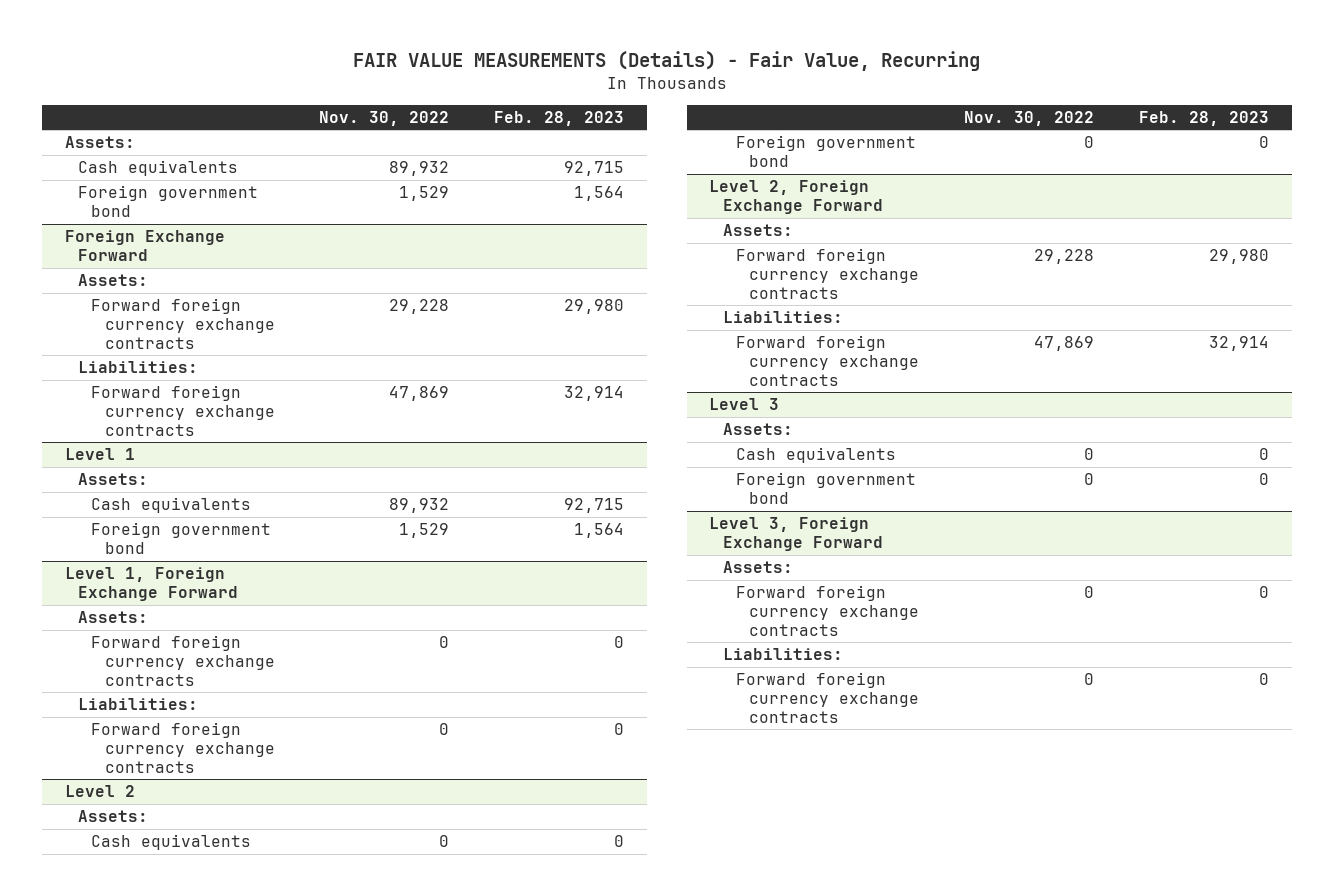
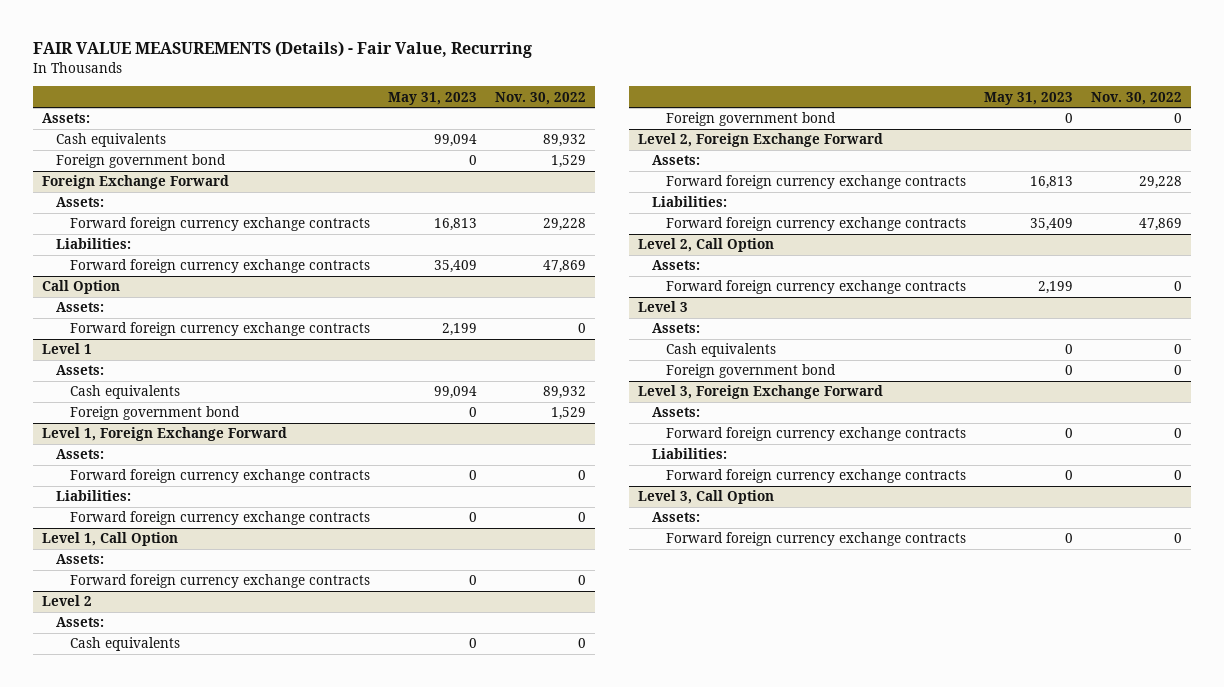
- | Nov. 30, 2022 | Feb. 28, 2023
+ | May 31, 2023 | Nov. 30, 2022
+ Call Option
+ Assets:
+ Forward foreign currency exchange contracts | 2,199 | 0
+ Level 1, Call Option
+ Assets:
+ Forward foreign currency exchange contracts | 0 | 0
+ Level 2, Call Option
+ Assets:
+ Forward foreign currency exchange contracts | 2,199 | 0
+ Level 3, Call Option
+ Assets:
+ Forward foreign currency exchange contracts | 0 | 0

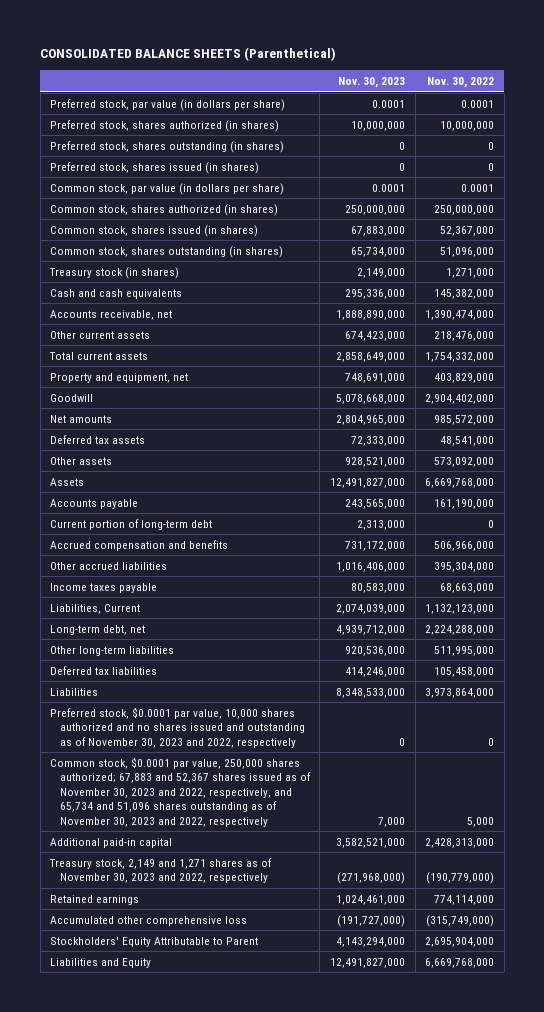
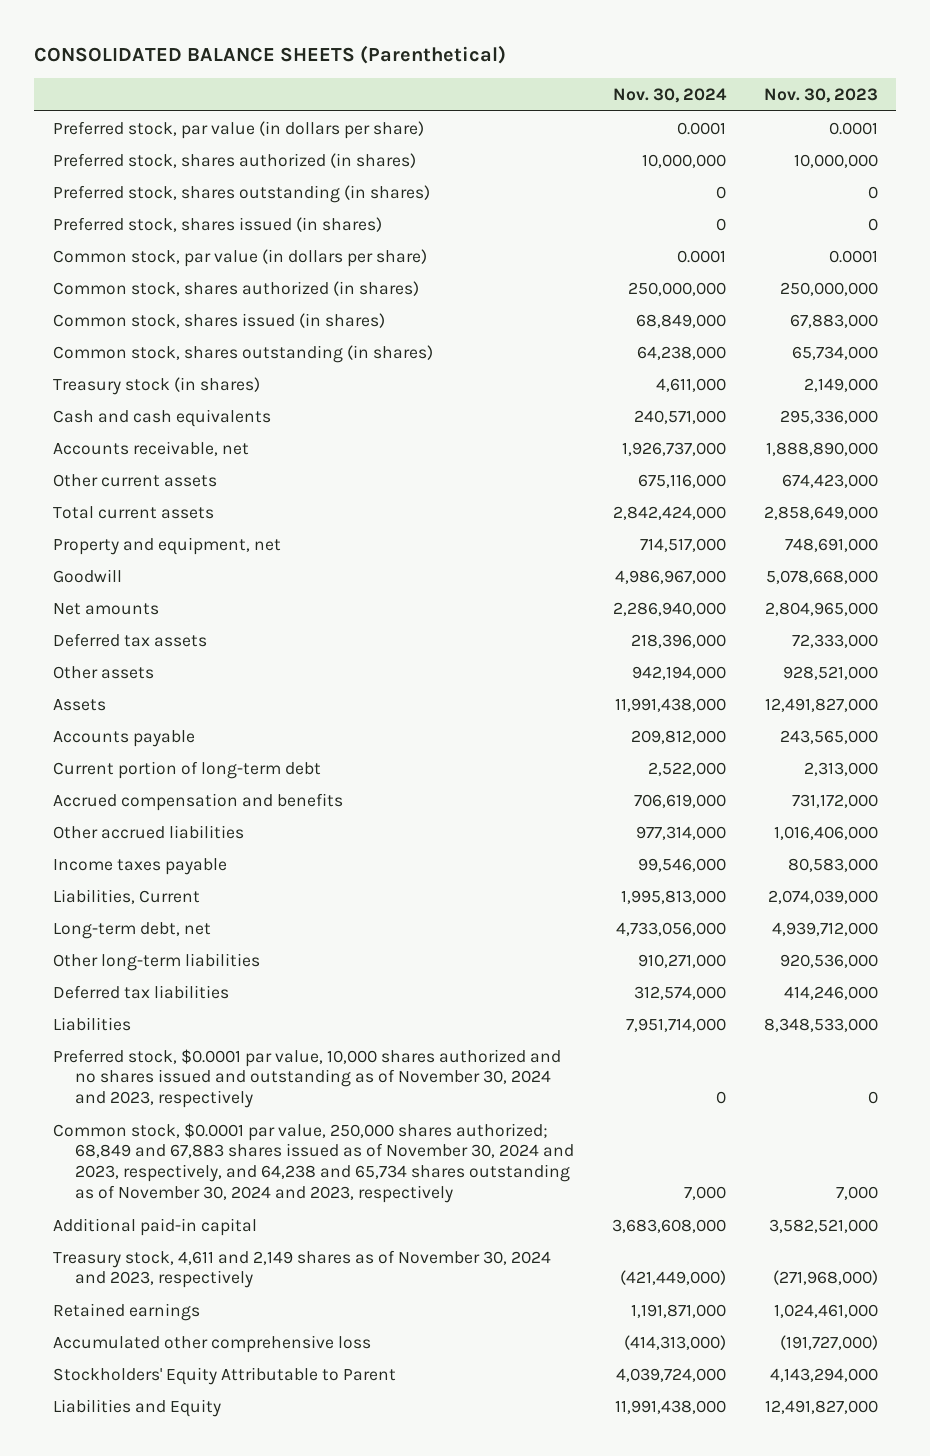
- | Nov. 30, 2023 | Nov. 30, 2022
+ | Nov. 30, 2024 | Nov. 30, 2023
- Preferred stock, $0.0001 par value, 10,000 shares authorized and no shares issued and outstanding as of November 30, 2023 and 2022, respectively | 0 | 0
- Common stock, $0.0001 par value, 250,000 shares authorized; 67,883 and 52,367 shares issued as of November 30, 2023 and 2022, respectively, and 65,734 and 51,096 shares outstanding as of November 30, 2023 and 2022, respectively | 7,000 | 5,000
+ Preferred stock, $0.0001 par value, 10,000 shares authorized and no shares issued and outstanding as of November 30, 2024 and 2023, respectively | 0 | 0
+ Common stock, $0.0001 par value, 250,000 shares authorized; 68,849 and 67,883 shares issued as of November 30, 2024 and 2023, respectively, and 64,238 and 65,734 shares outstanding as of November 30, 2024 and 2023, respectively | 7,000 | 7,000
- Treasury stock, 2,149 and 1,271 shares as of November 30, 2023 and 2022, respectively | (271,968,000) | (190,779,000)
+ Treasury stock, 4,611 and 2,149 shares as of November 30, 2024 and 2023, respectively | (421,449,000) | (271,968,000)

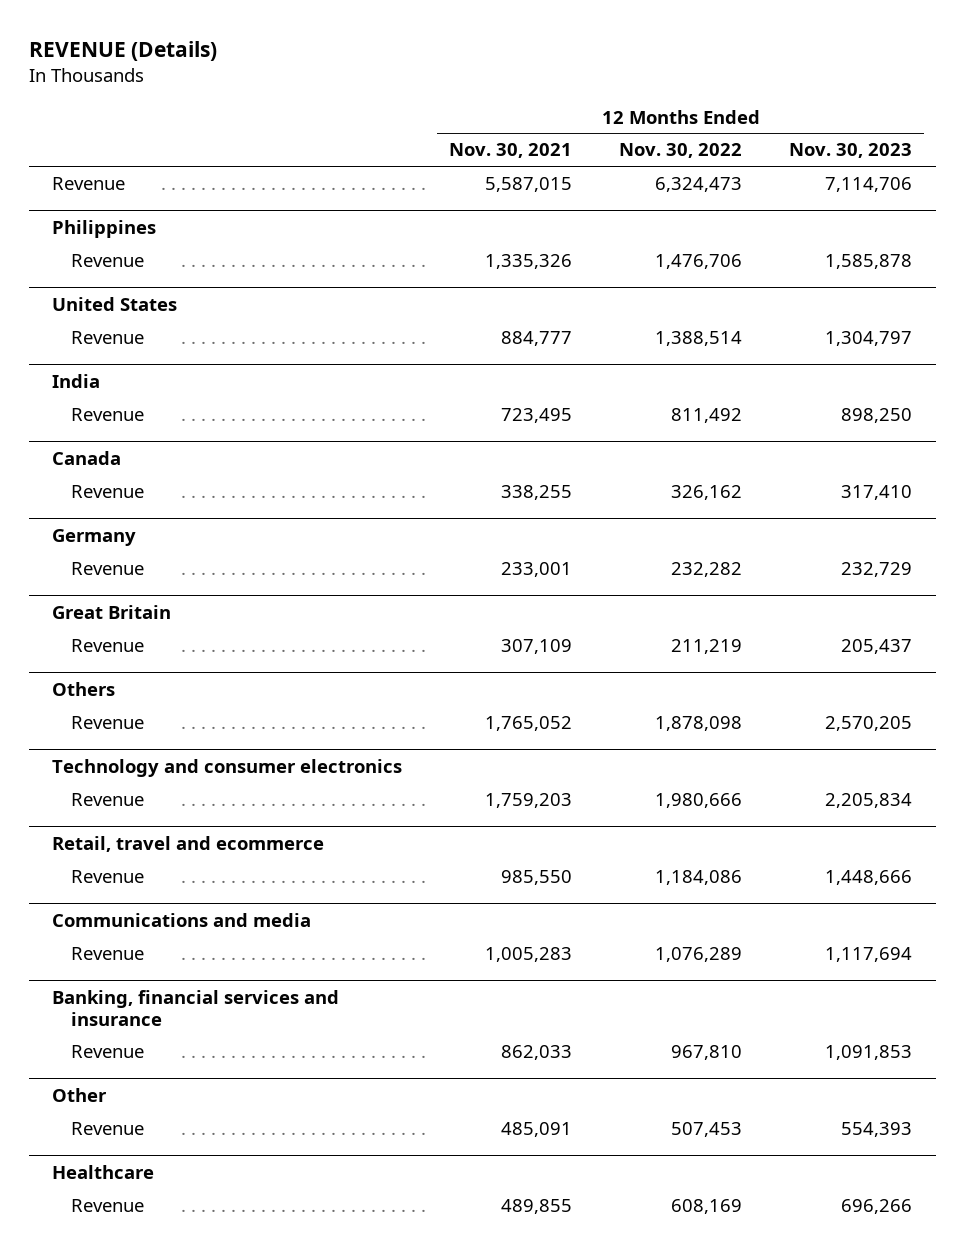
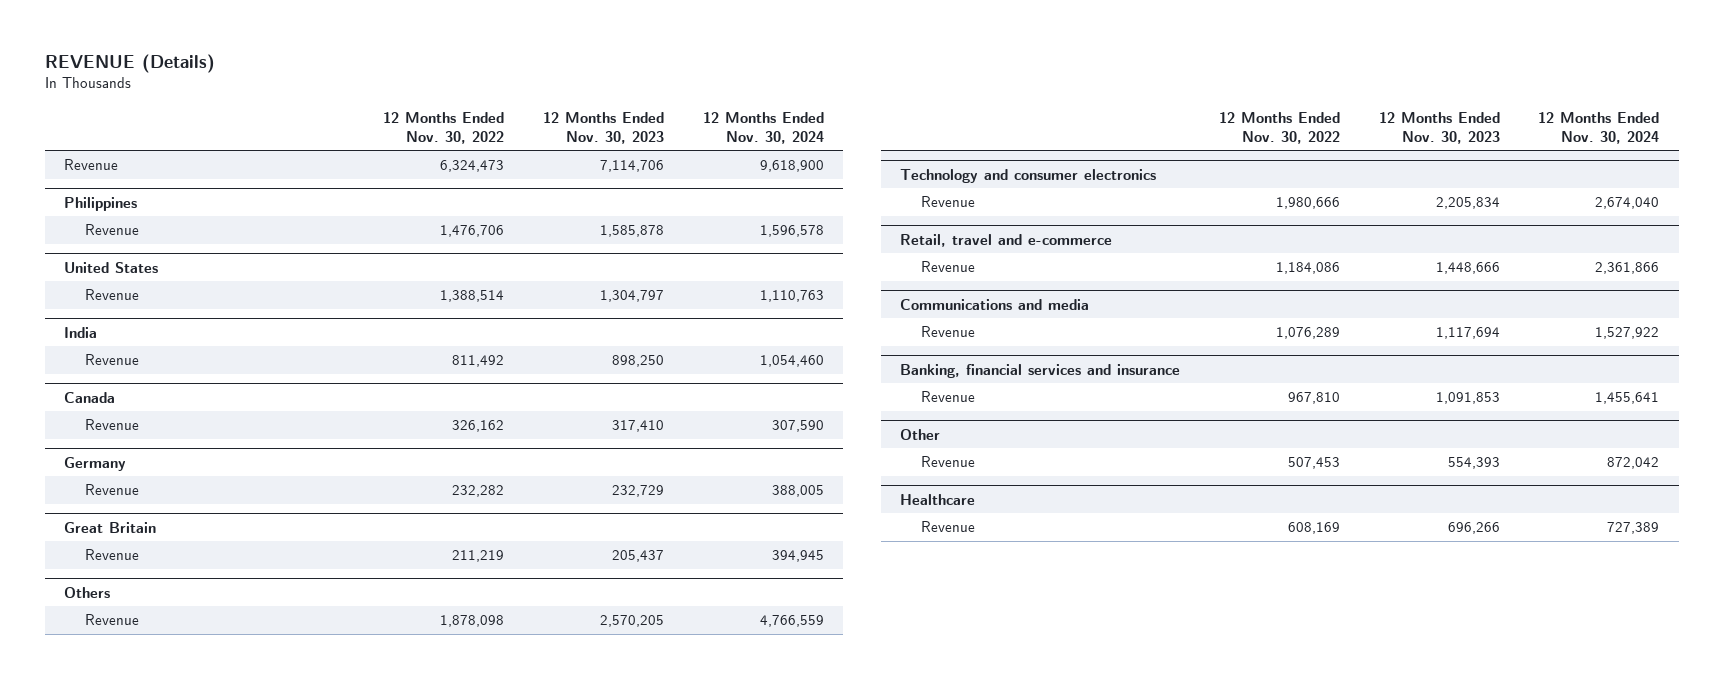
- | 12 Months Ended Nov. 30, 2021 | 12 Months Ended Nov. 30, 2022 | 12 Months Ended Nov. 30, 2023
+ | 12 Months Ended Nov. 30, 2022 | 12 Months Ended Nov. 30, 2023 | 12 Months Ended Nov. 30, 2024
- Retail, travel and ecommerce
+ Retail, travel and e-commerce

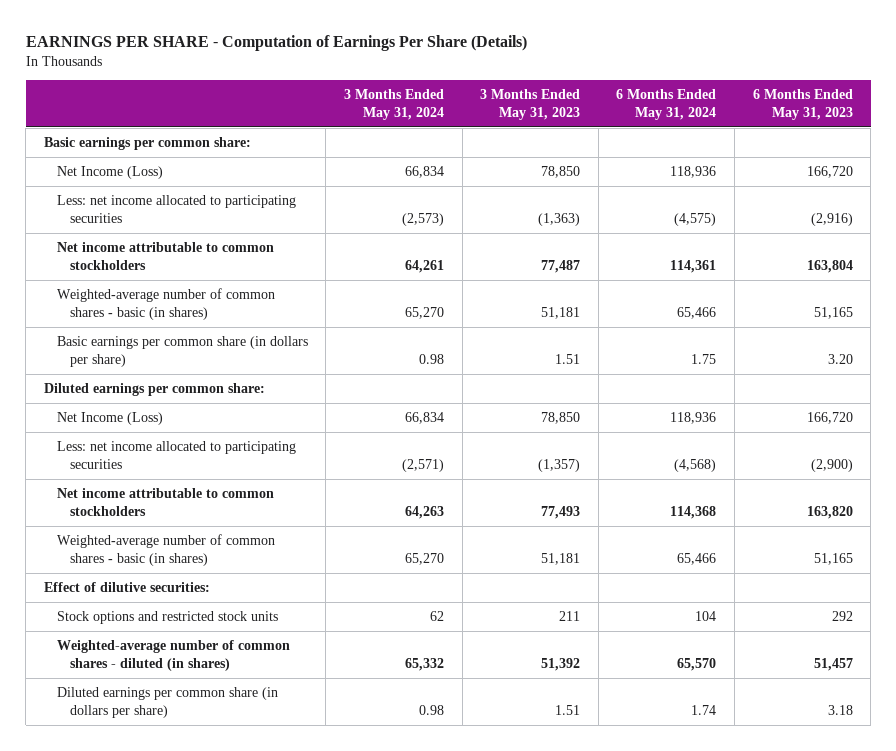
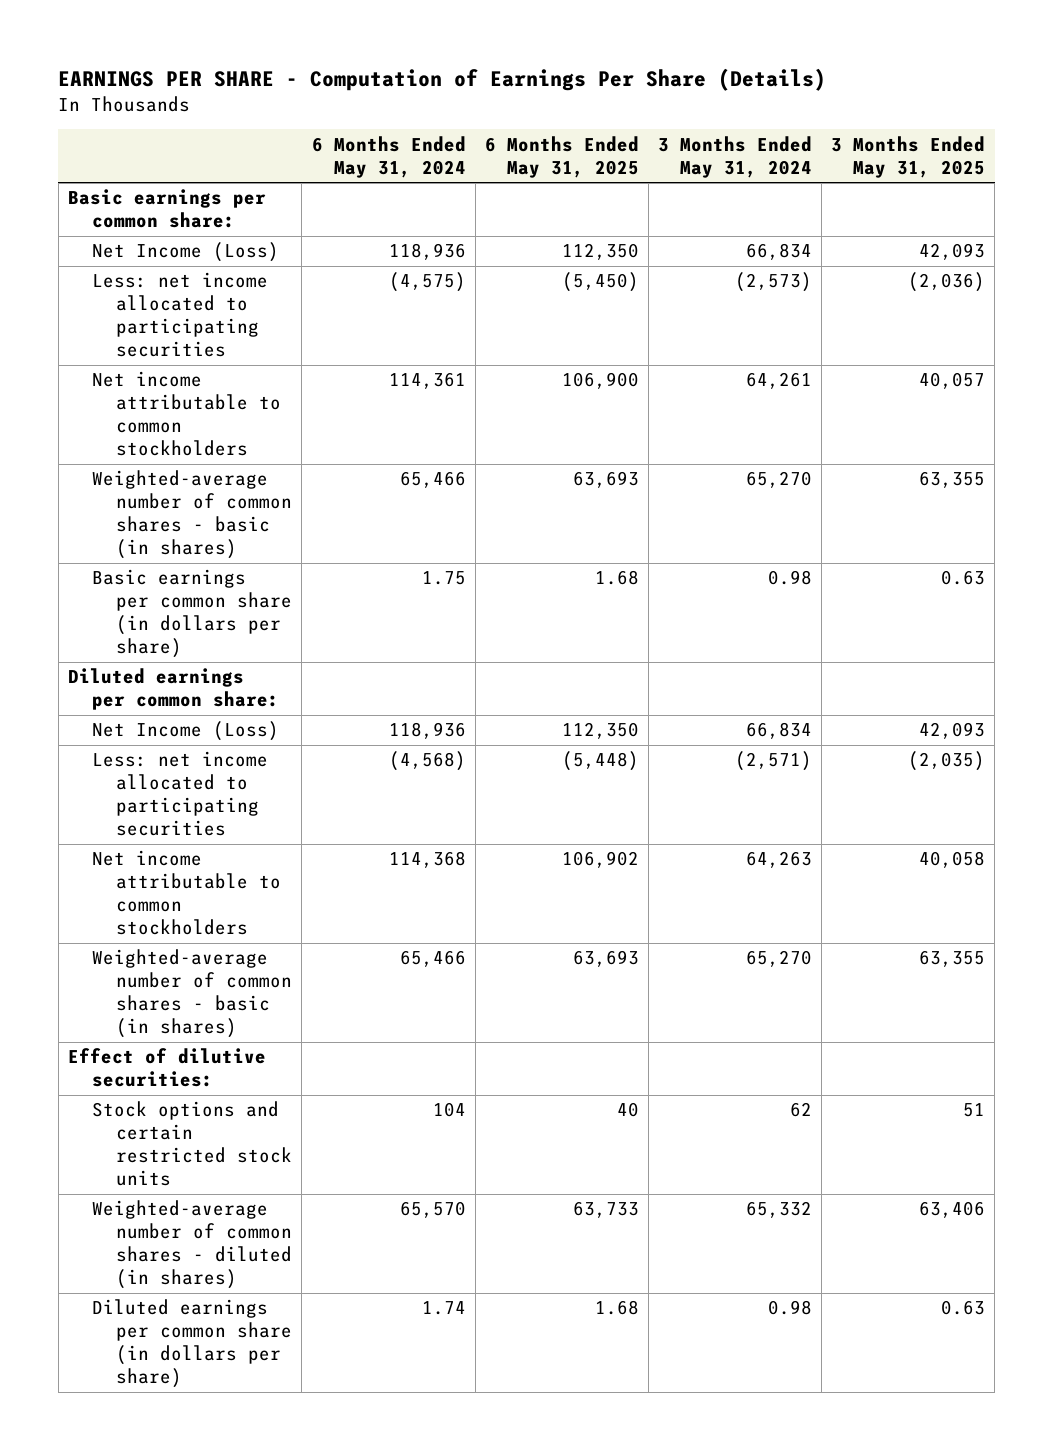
- | 3 Months Ended May 31, 2024 | 3 Months Ended May 31, 2023 | 6 Months Ended May 31, 2024 | 6 Months Ended May 31, 2023
+ | 6 Months Ended May 31, 2024 | 6 Months Ended May 31, 2025 | 3 Months Ended May 31, 2024 | 3 Months Ended May 31, 2025
- Stock options and restricted stock units | 62 | 211 | 104 | 292
+ Stock options and certain restricted stock units | 104 | 40 | 62 | 51

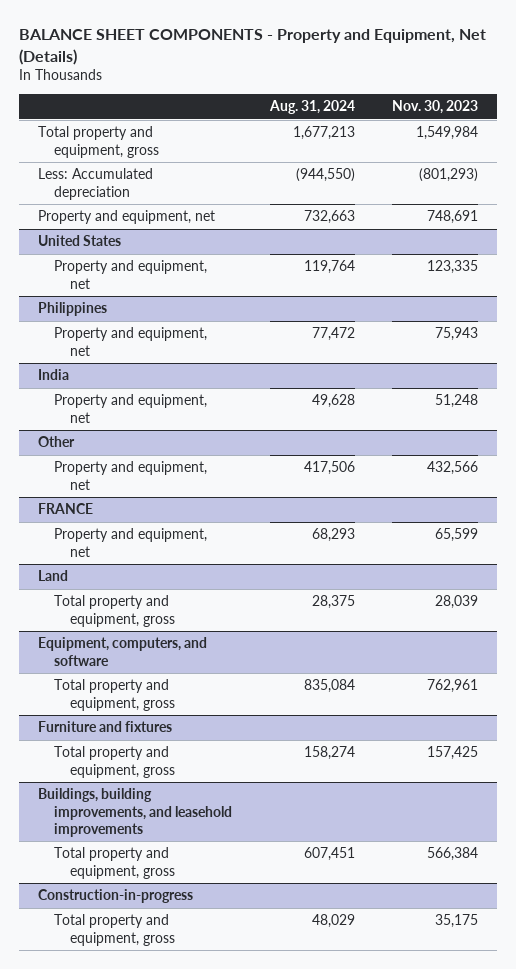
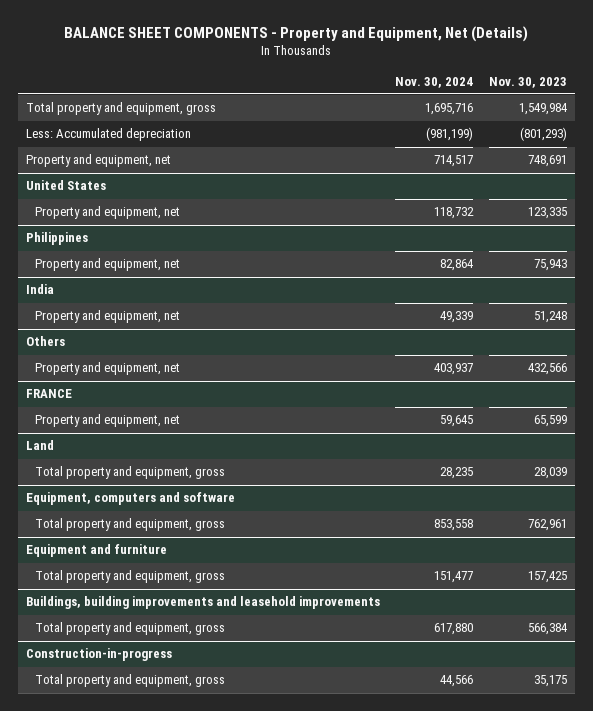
- | Aug. 31, 2024 | Nov. 30, 2023
+ | Nov. 30, 2024 | Nov. 30, 2023
- Other
+ Others
- Equipment, computers, and software
+ Equipment, computers and software
- Furniture and fixtures
+ Equipment and furniture
- Buildings, building improvements, and leasehold improvements
+ Buildings, building improvements and leasehold improvements

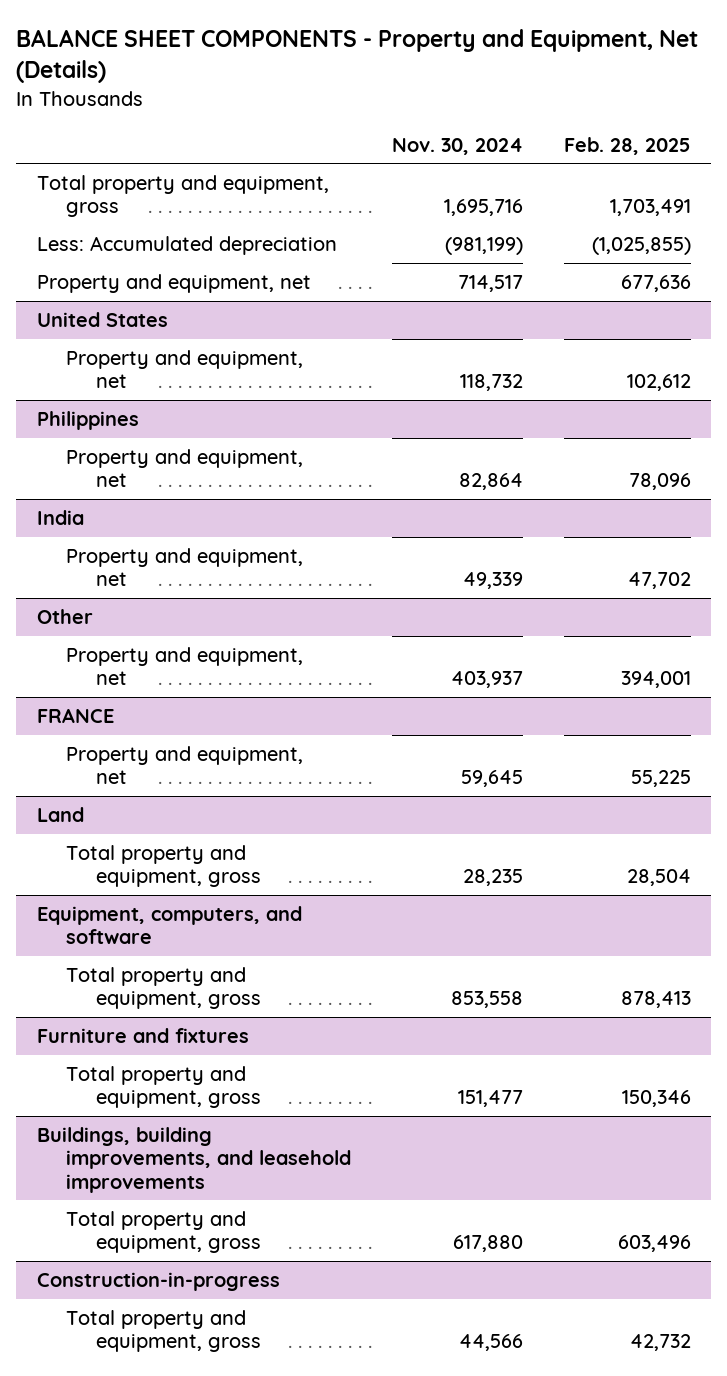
- | Nov. 30, 2024 | Nov. 30, 2023
+ | Nov. 30, 2024 | Feb. 28, 2025
- Others
+ Other
- Equipment, computers and software
+ Equipment, computers, and software
- Equipment and furniture
+ Furniture and fixtures
- Buildings, building improvements and leasehold improvements
+ Buildings, building improvements, and leasehold improvements

